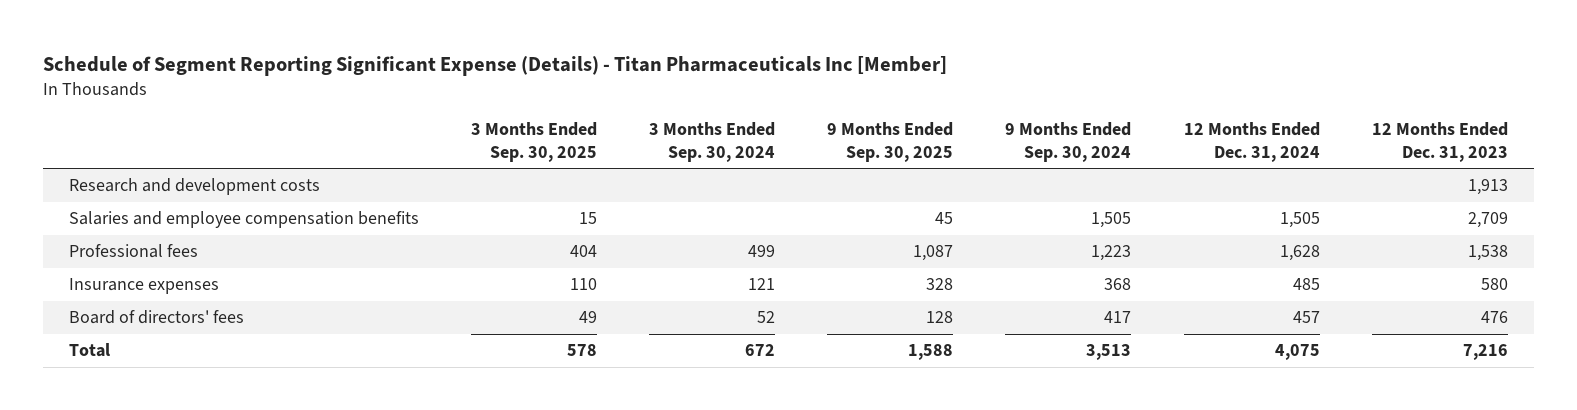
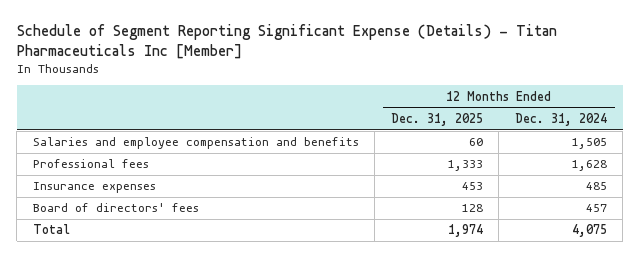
- | 3 Months Ended Sep. 30, 2025 | 3 Months Ended Sep. 30, 2024 | 9 Months Ended Sep. 30, 2025 | 9 Months Ended Sep. 30, 2024 | 12 Months Ended Dec. 31, 2024 | 12 Months Ended Dec. 31, 2023
+ | 12 Months Ended Dec. 31, 2025 | 12 Months Ended Dec. 31, 2024
- Research and development costs | | | | | | 1,913
- Salaries and employee compensation benefits | 15 | | 45 | 1,505 | 1,505 | 2,709
+ Salaries and employee compensation and benefits | 60 | 1,505

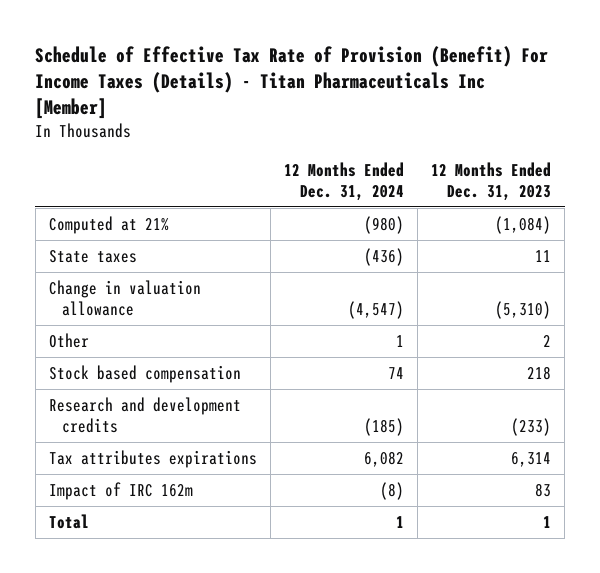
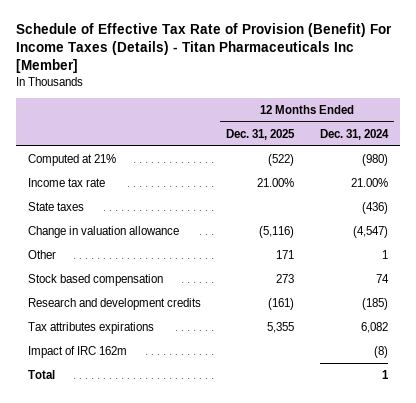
- | 12 Months Ended Dec. 31, 2024 | 12 Months Ended Dec. 31, 2023
+ | 12 Months Ended Dec. 31, 2025 | 12 Months Ended Dec. 31, 2024
+ Income tax rate | 21.00% | 21.00%

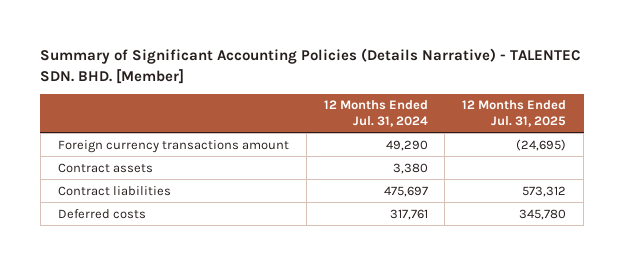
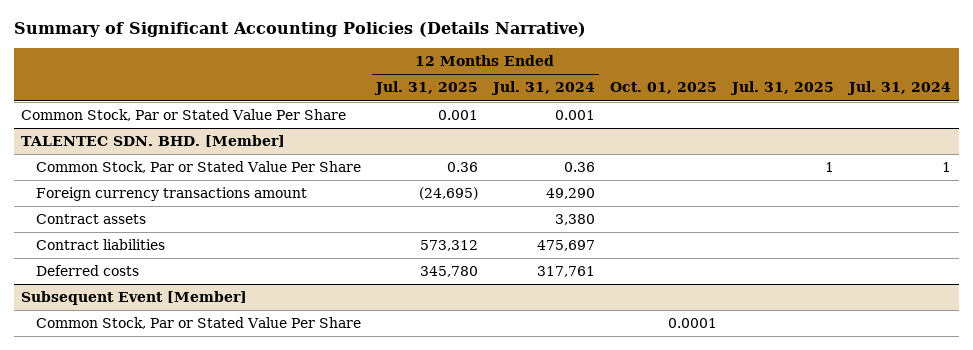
- Summary of Significant Accounting Policies (Details Narrative) - TALENTEC SDN. BHD. [Member]
+ Summary of Significant Accounting Policies (Details Narrative)
- | 12 Months Ended Jul. 31, 2024 | 12 Months Ended Jul. 31, 2025
+ | 12 Months Ended Jul. 31, 2025 | 12 Months Ended Jul. 31, 2024 | Oct. 01, 2025 | Jul. 31, 2025 | Jul. 31, 2024
+ Common Stock, Par or Stated Value Per Share | 0.001 | 0.001 | | |
+ TALENTEC SDN. BHD. [Member]
+ Common Stock, Par or Stated Value Per Share | 0.36 | 0.36 | | 1 | 1
+ Subsequent Event [Member]
+ Common Stock, Par or Stated Value Per Share | | | 0.0001 | |

